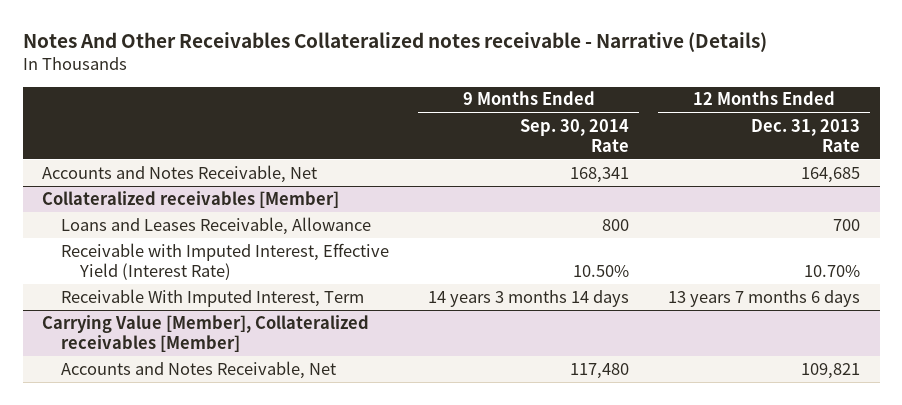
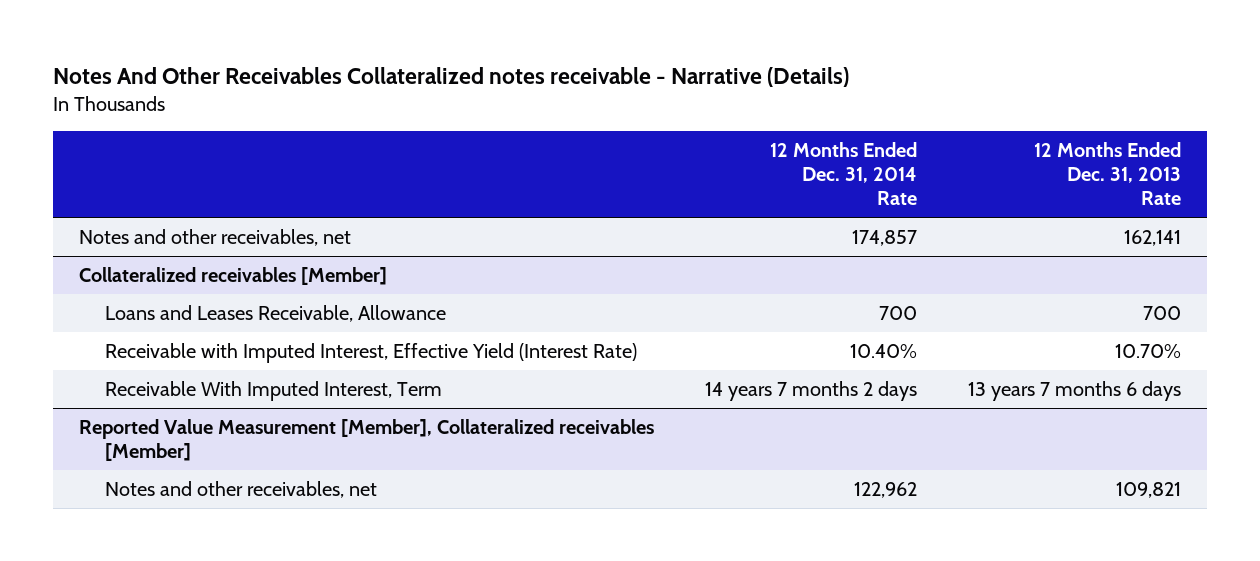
- | 9 Months Ended Sep. 30, 2014 Rate | 12 Months Ended Dec. 31, 2013 Rate
+ | 12 Months Ended Dec. 31, 2014 Rate | 12 Months Ended Dec. 31, 2013 Rate
- Accounts and Notes Receivable, Net | 168,341 | 164,685
+ Notes and other receivables, net | 174,857 | 162,141
- Carrying Value [Member], Collateralized receivables [Member]
- Accounts and Notes Receivable, Net | 117,480 | 109,821
+ Reported Value Measurement [Member], Collateralized receivables [Member]
+ Notes and other receivables, net | 122,962 | 109,821

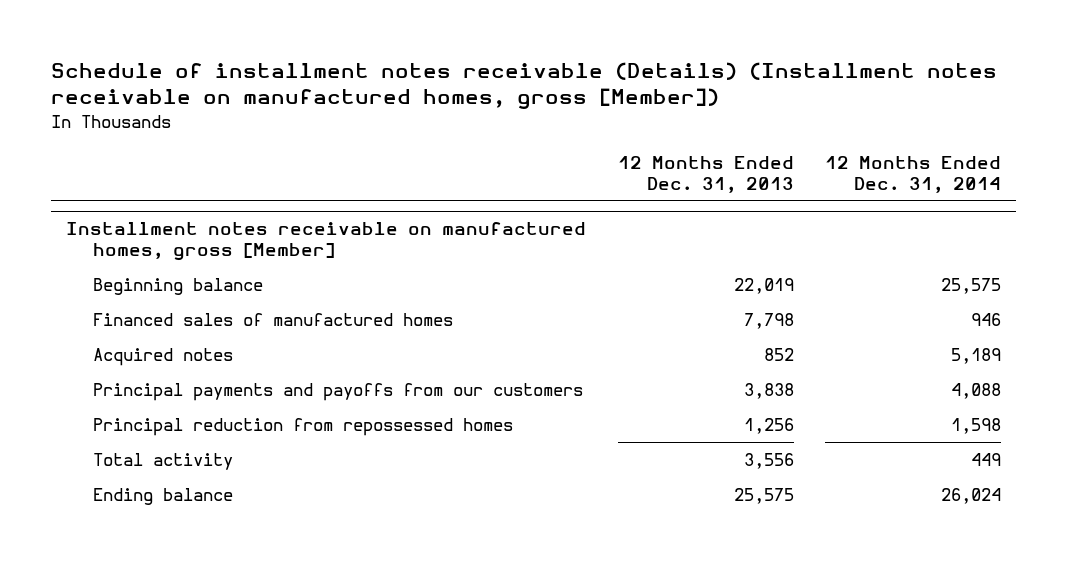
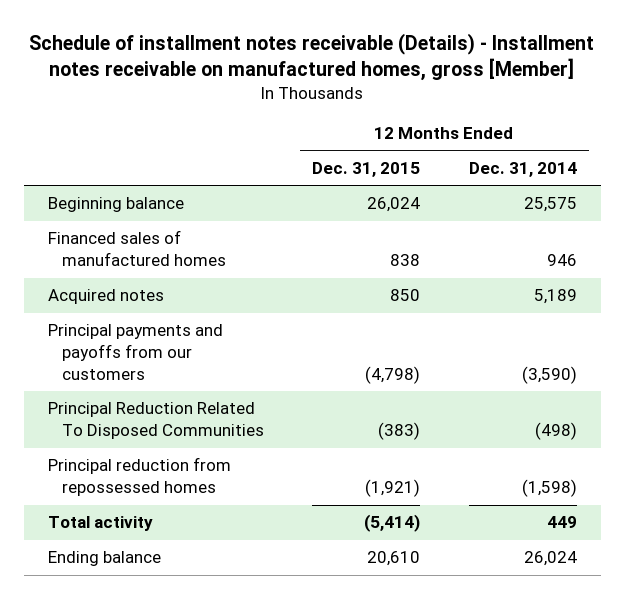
- Schedule of installment notes receivable (Details) (Installment notes receivable on manufactured homes, gross [Member])
+ Schedule of installment notes receivable (Details) - Installment notes receivable on manufactured homes, gross [Member]
- | 12 Months Ended Dec. 31, 2013 | 12 Months Ended Dec. 31, 2014
+ | 12 Months Ended Dec. 31, 2015 | 12 Months Ended Dec. 31, 2014
- Installment notes receivable on manufactured homes, gross [Member]
- Principal payments and payoffs from our customers | 3,838 | 4,088
- Principal reduction from repossessed homes | 1,256 | 1,598
+ Principal payments and payoffs from our customers | (4,798) | (3,590)
+ Principal Reduction Related To Disposed Communities | (383) | (498)
+ Principal reduction from repossessed homes | (1,921) | (1,598)

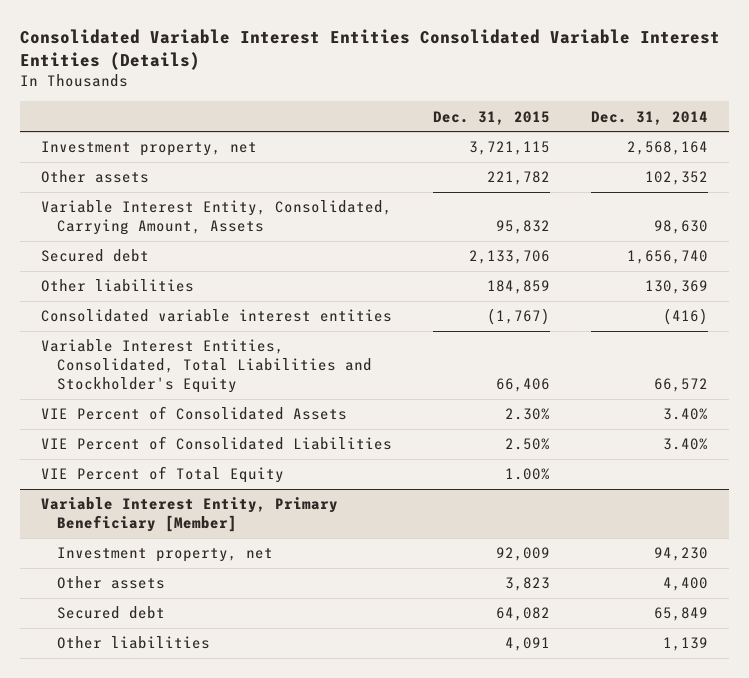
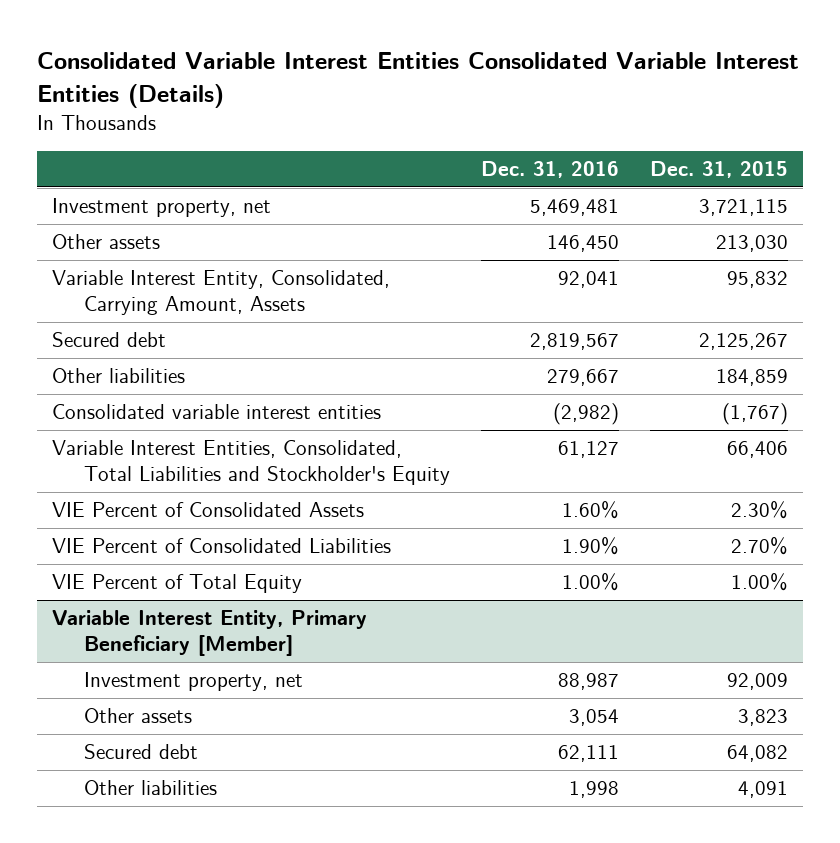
- | Dec. 31, 2015 | Dec. 31, 2014
+ | Dec. 31, 2016 | Dec. 31, 2015
- Other assets | 221,782 | 102,352
+ Other assets | 146,450 | 213,030
- Secured debt | 2,133,706 | 1,656,740
+ Secured debt | 2,819,567 | 2,125,267
- VIE Percent of Consolidated Liabilities | 2.50% | 3.40%
+ VIE Percent of Consolidated Liabilities | 1.90% | 2.70%

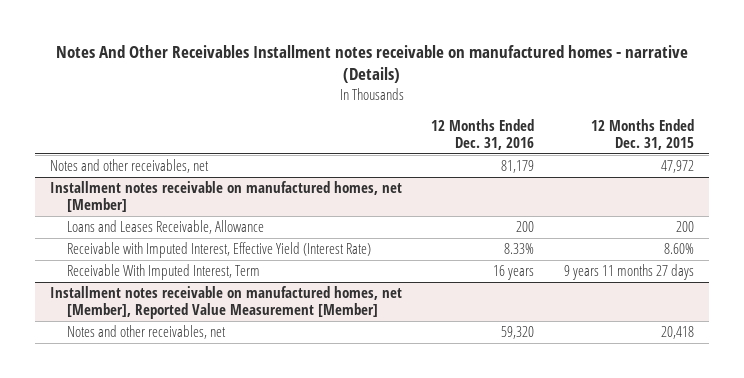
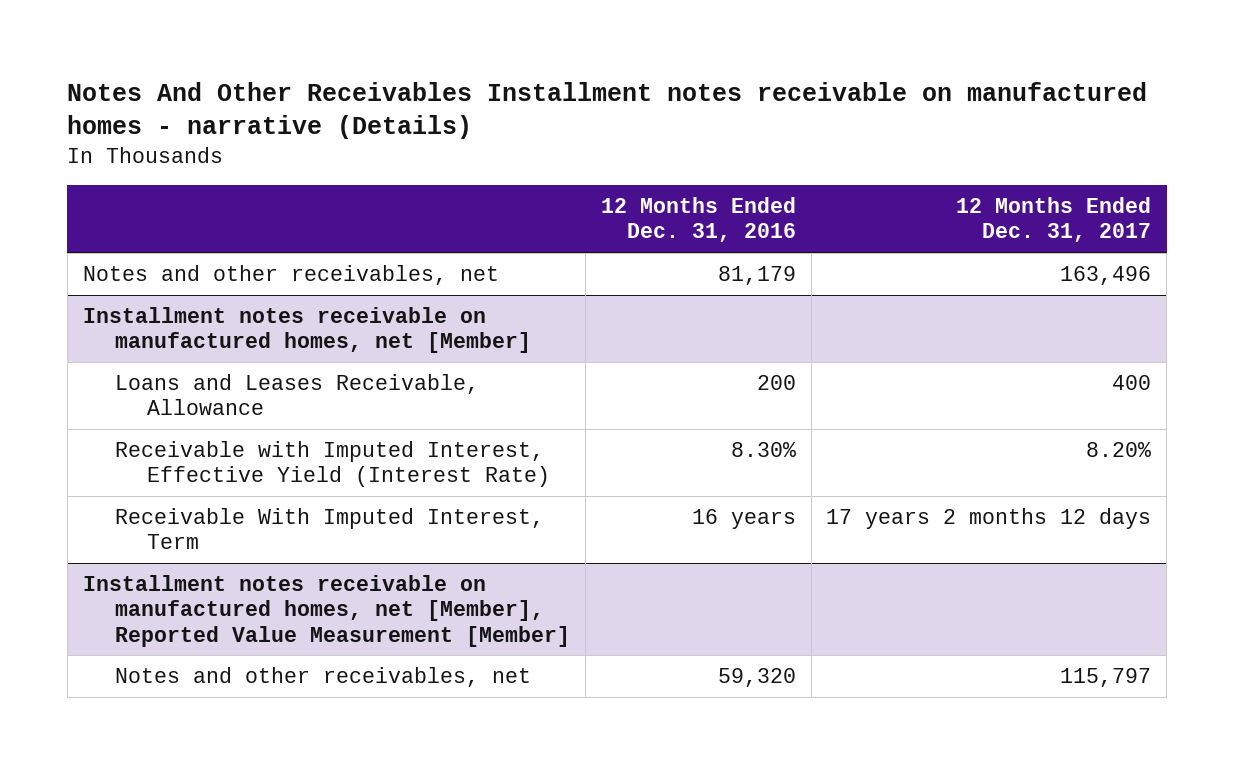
- | 12 Months Ended Dec. 31, 2016 | 12 Months Ended Dec. 31, 2015
+ | 12 Months Ended Dec. 31, 2016 | 12 Months Ended Dec. 31, 2017
@ Installment notes receivable on manufactured homes, net [Member]
- Receivable with Imputed Interest, Effective Yield (Interest Rate) | 8.33% | 8.60%
+ Receivable with Imputed Interest, Effective Yield (Interest Rate) | 8.30% | 8.20%

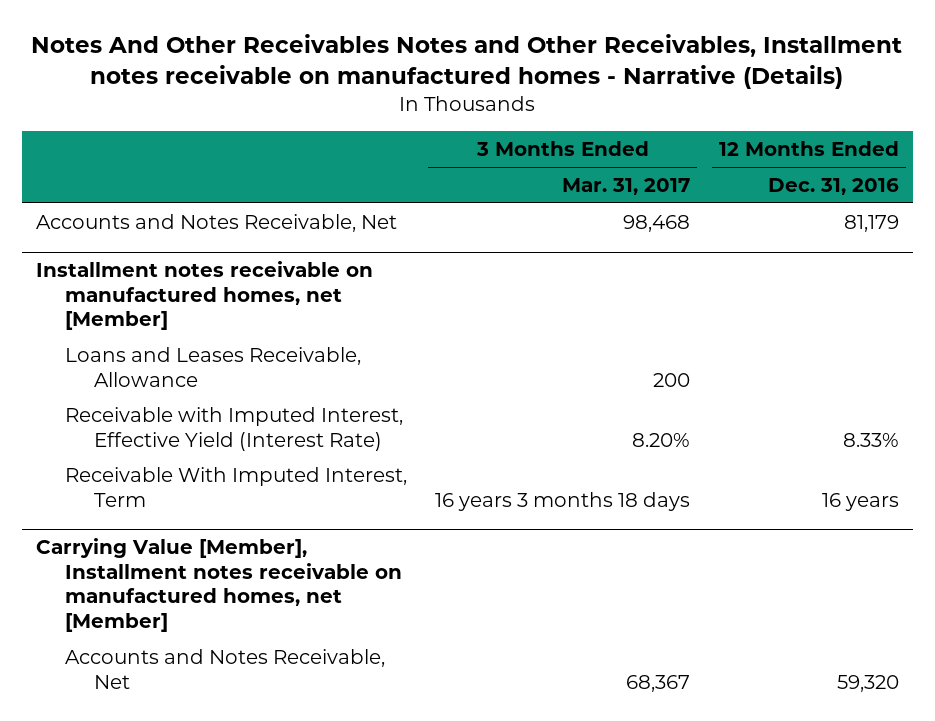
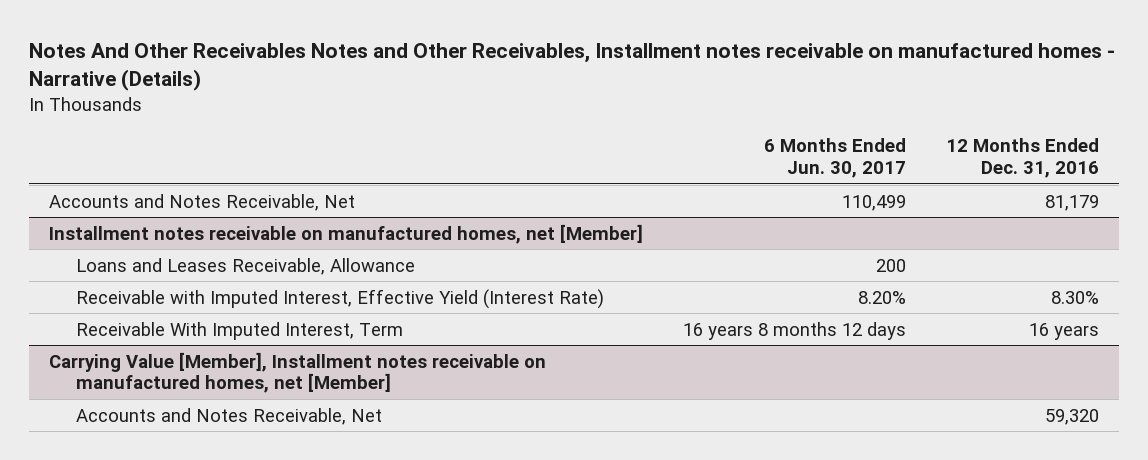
- | 3 Months Ended Mar. 31, 2017 | 12 Months Ended Dec. 31, 2016
+ | 6 Months Ended Jun. 30, 2017 | 12 Months Ended Dec. 31, 2016
@ Installment notes receivable on manufactured homes, net [Member]
- Receivable with Imputed Interest, Effective Yield (Interest Rate) | 8.20% | 8.33%
+ Receivable with Imputed Interest, Effective Yield (Interest Rate) | 8.20% | 8.30%

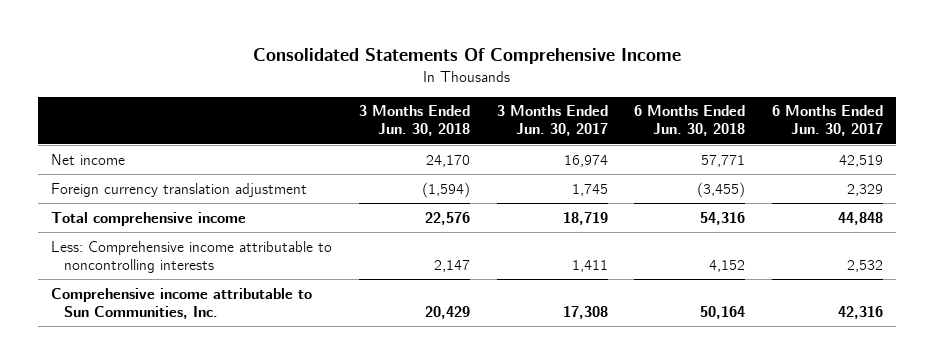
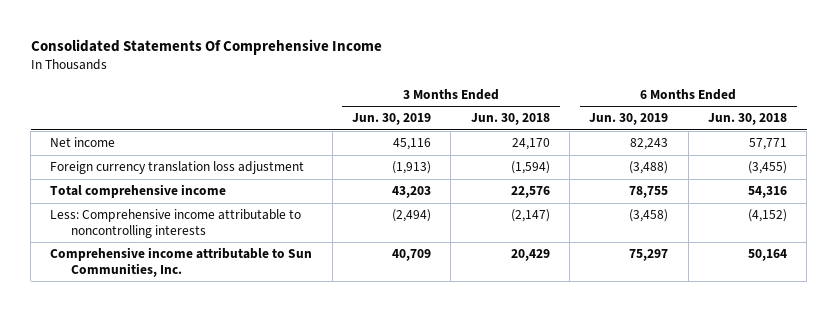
- | 3 Months Ended Jun. 30, 2018 | 3 Months Ended Jun. 30, 2017 | 6 Months Ended Jun. 30, 2018 | 6 Months Ended Jun. 30, 2017
+ | 3 Months Ended Jun. 30, 2019 | 3 Months Ended Jun. 30, 2018 | 6 Months Ended Jun. 30, 2019 | 6 Months Ended Jun. 30, 2018
- Foreign currency translation adjustment | (1,594) | 1,745 | (3,455) | 2,329
+ Foreign currency translation loss adjustment | (1,913) | (1,594) | (3,488) | (3,455)
- Less: Comprehensive income attributable to noncontrolling interests | 2,147 | 1,411 | 4,152 | 2,532
+ Less: Comprehensive income attributable to noncontrolling interests | (2,494) | (2,147) | (3,458) | (4,152)

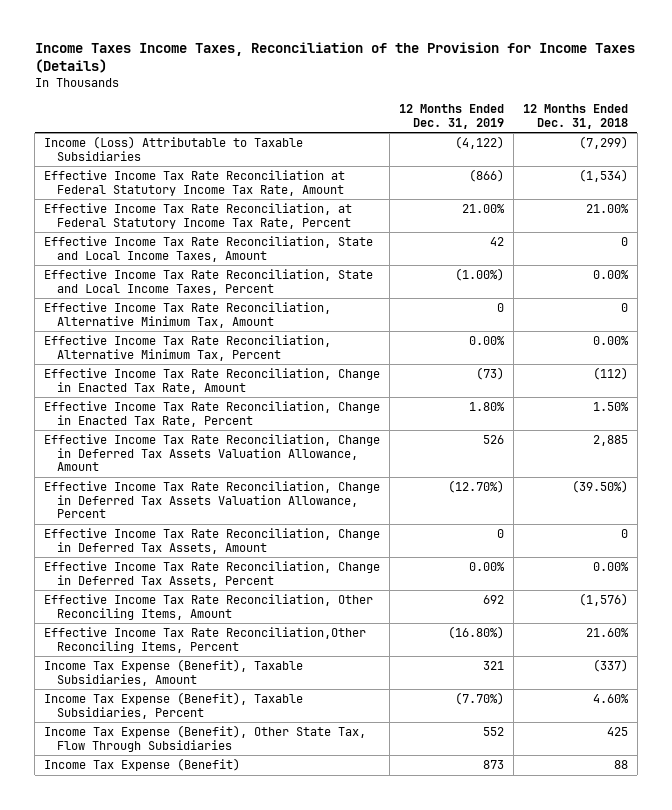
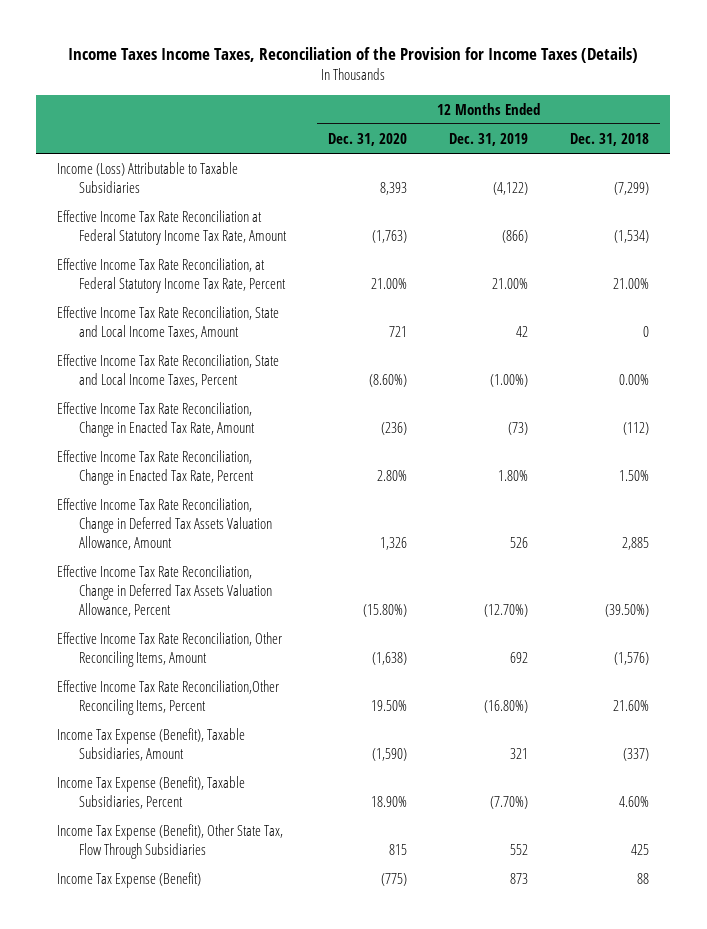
- | 12 Months Ended Dec. 31, 2019 | 12 Months Ended Dec. 31, 2018
+ | 12 Months Ended Dec. 31, 2020 | 12 Months Ended Dec. 31, 2019 | 12 Months Ended Dec. 31, 2018
- Effective Income Tax Rate Reconciliation, Alternative Minimum Tax, Amount | 0 | 0
- Effective Income Tax Rate Reconciliation, Alternative Minimum Tax, Percent | 0.00% | 0.00%
- Effective Income Tax Rate Reconciliation, Change in Deferred Tax Assets, Amount | 0 | 0
- Effective Income Tax Rate Reconciliation, Change in Deferred Tax Assets, Percent | 0.00% | 0.00%

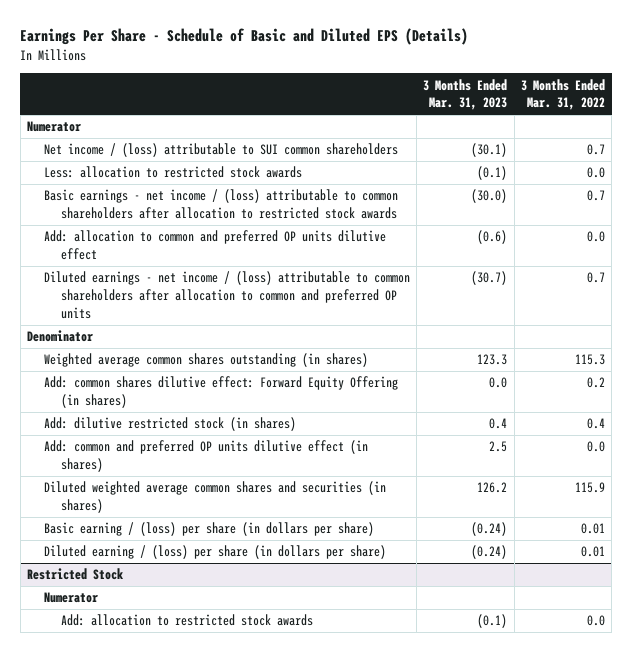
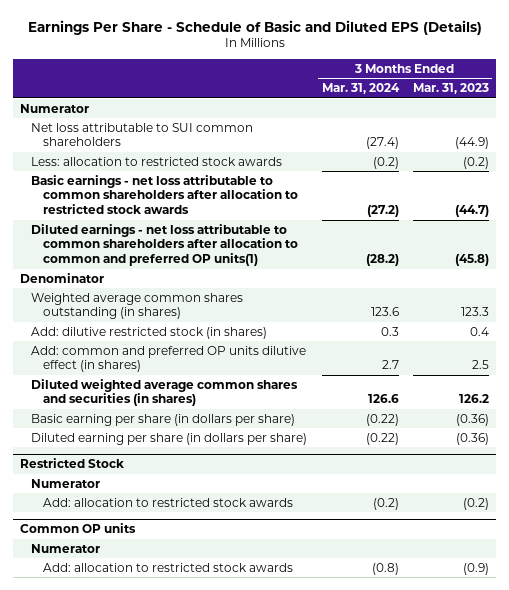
- | 3 Months Ended Mar. 31, 2023 | 3 Months Ended Mar. 31, 2022
+ | 3 Months Ended Mar. 31, 2024 | 3 Months Ended Mar. 31, 2023
- Net income / (loss) attributable to SUI common shareholders | (30.1) | 0.7
- Less: allocation to restricted stock awards | (0.1) | 0.0
- Basic earnings - net income / (loss) attributable to common shareholders after allocation to restricted stock awards | (30.0) | 0.7
- Add: allocation to common and preferred OP units dilutive effect | (0.6) | 0.0
- Diluted earnings - net income / (loss) attributable to common shareholders after allocation to common and preferred OP units | (30.7) | 0.7
+ Net loss attributable to SUI common shareholders | (27.4) | (44.9)
+ Less: allocation to restricted stock awards | (0.2) | (0.2)
+ Basic earnings - net loss attributable to common shareholders after allocation to restricted stock awards | (27.2) | (44.7)
+ Diluted earnings - net loss attributable to common shareholders after allocation to common and preferred OP units(1) | (28.2) | (45.8)
- Add: common shares dilutive effect: Forward Equity Offering (in shares) | 0.0 | 0.2
- Basic earning / (loss) per share (in dollars per share) | (0.24) | 0.01
- Diluted earning / (loss) per share (in dollars per share) | (0.24) | 0.01
+ Basic earning per share (in dollars per share) | (0.22) | (0.36)
+ Diluted earning per share (in dollars per share) | (0.22) | (0.36)
@ Restricted Stock
- Add: allocation to restricted stock awards | (0.1) | 0.0
+ Add: allocation to restricted stock awards | (0.2) | (0.2)
+ Common OP units
+ Numerator
+ Add: allocation to restricted stock awards | (0.8) | (0.9)

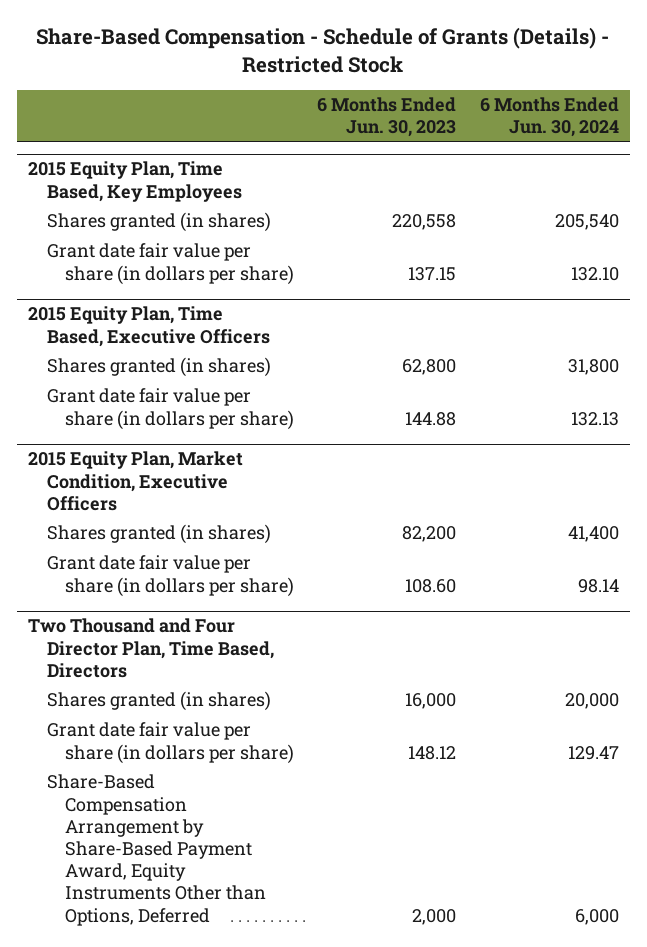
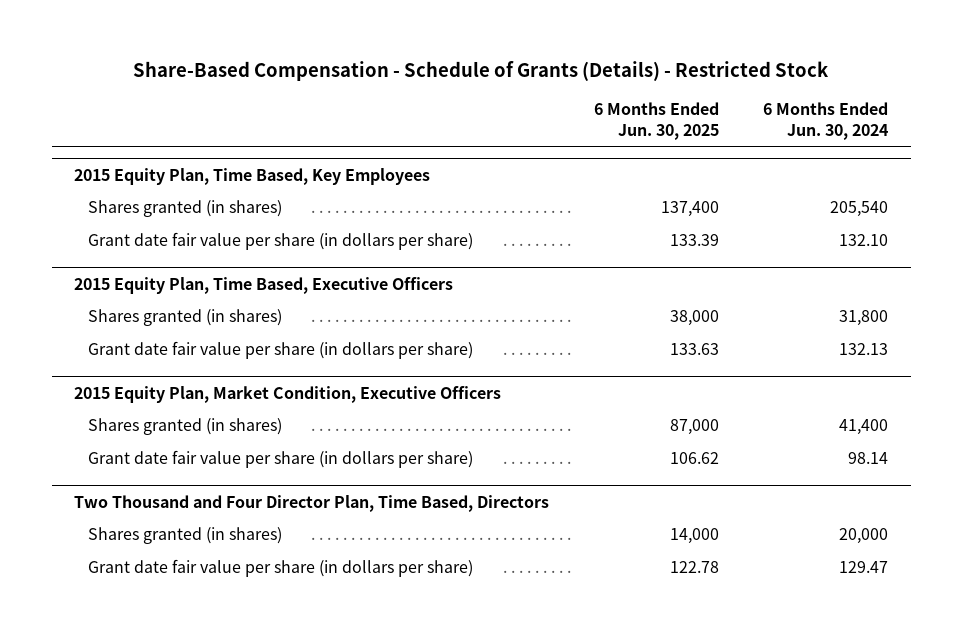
- | 6 Months Ended Jun. 30, 2023 | 6 Months Ended Jun. 30, 2024
+ | 6 Months Ended Jun. 30, 2025 | 6 Months Ended Jun. 30, 2024
@ Two Thousand and Four Director Plan, Time Based, Directors
- Share-Based Compensation Arrangement by Share-Based Payment Award, Equity Instruments Other than Options, Deferred | 2,000 | 6,000

